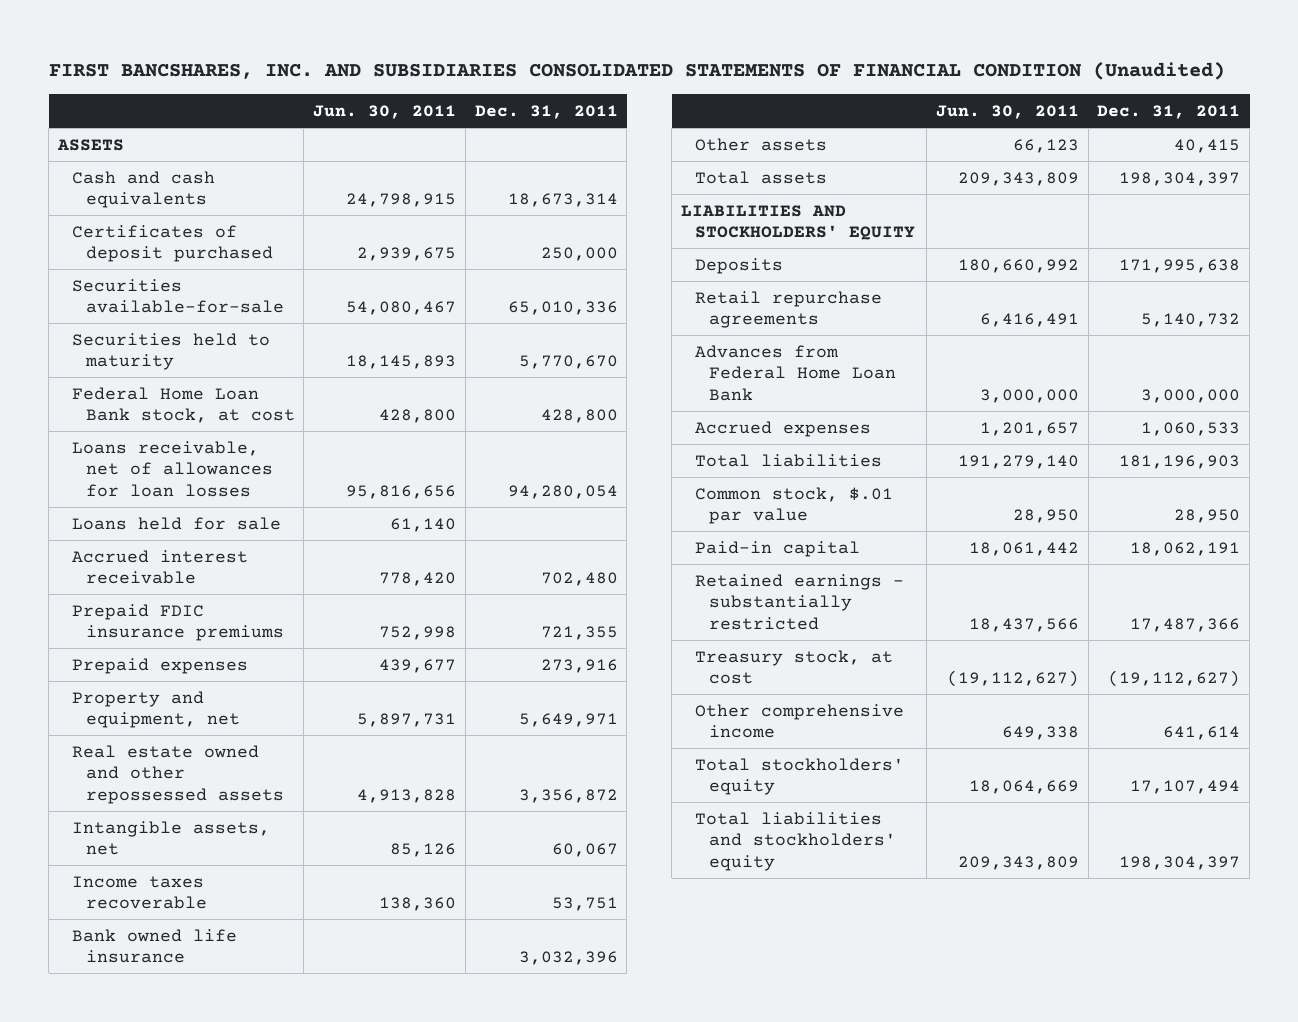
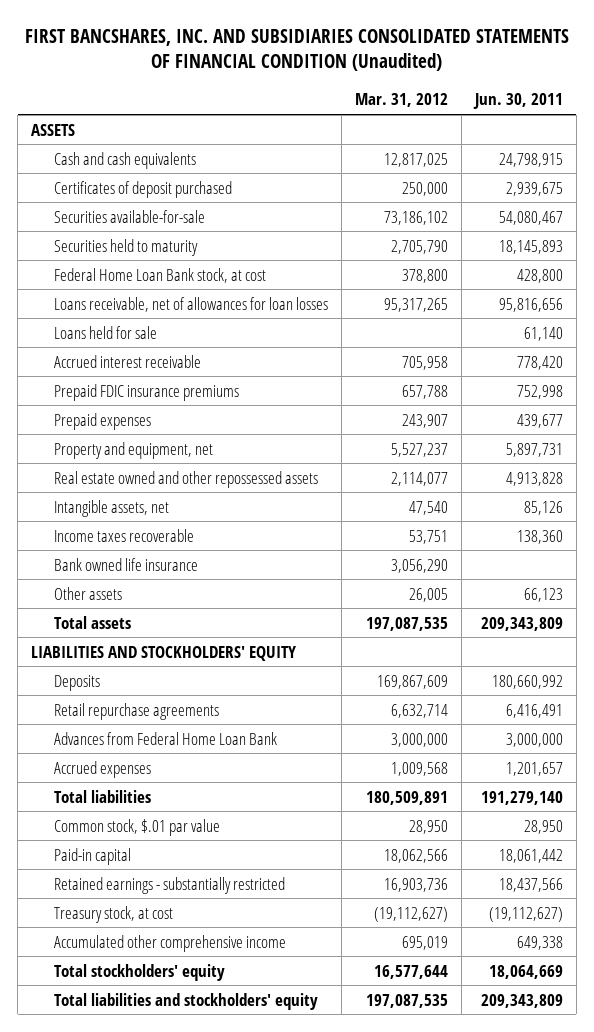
- | Jun. 30, 2011 | Dec. 31, 2011
+ | Mar. 31, 2012 | Jun. 30, 2011
- Other comprehensive income | 649,338 | 641,614
+ Accumulated other comprehensive income | 695,019 | 649,338

